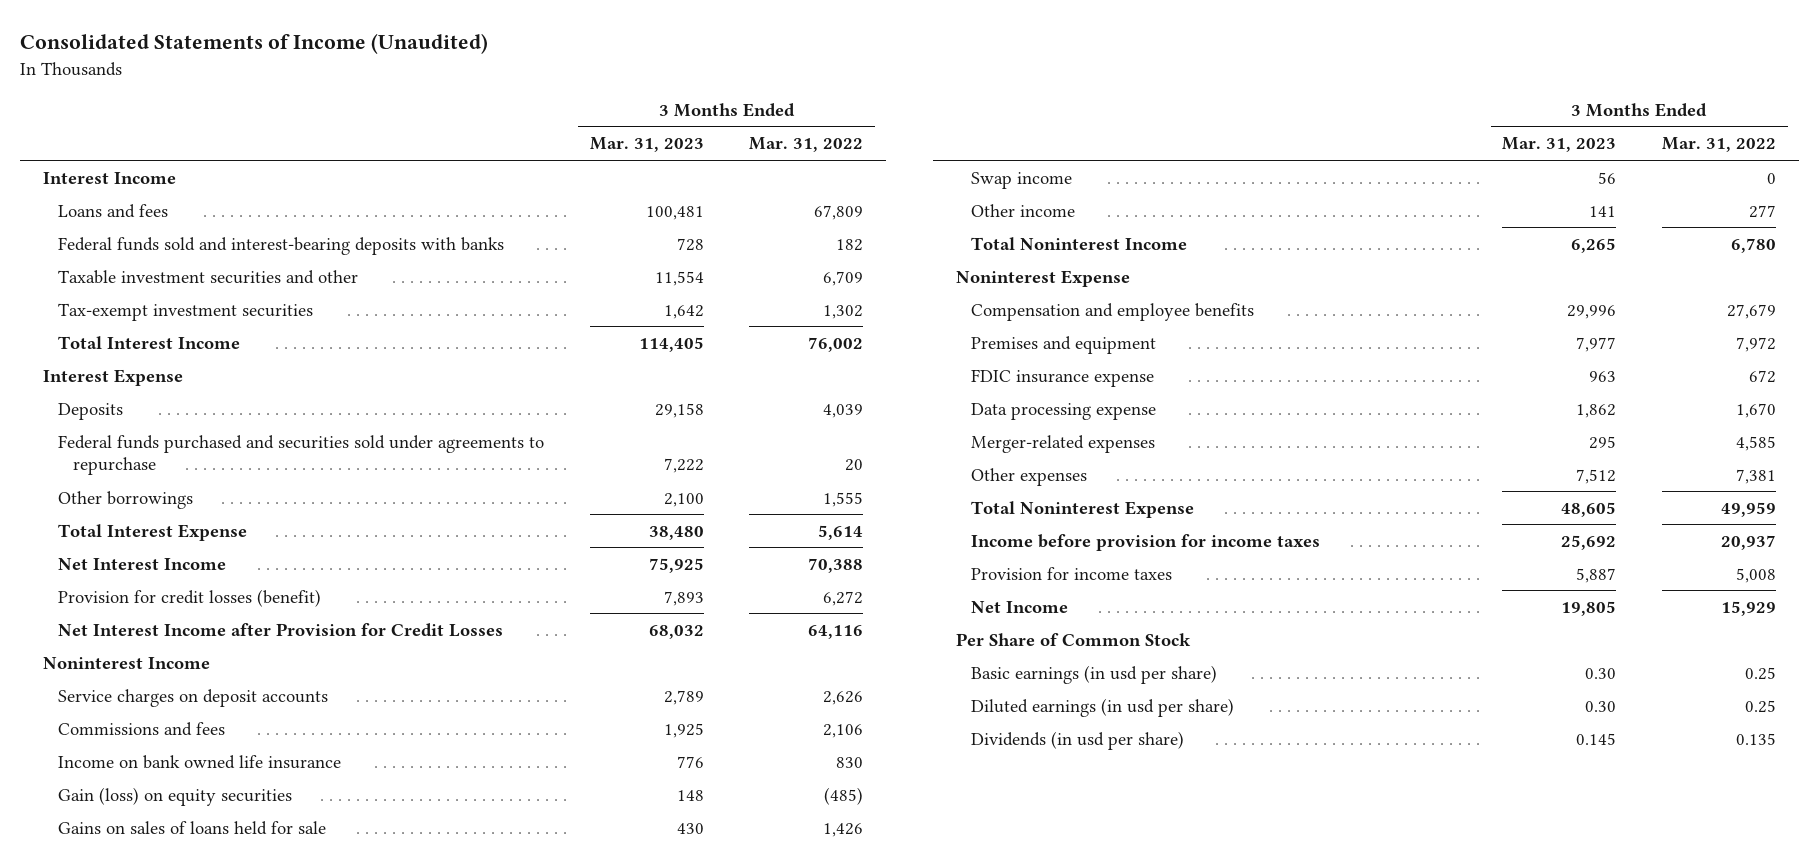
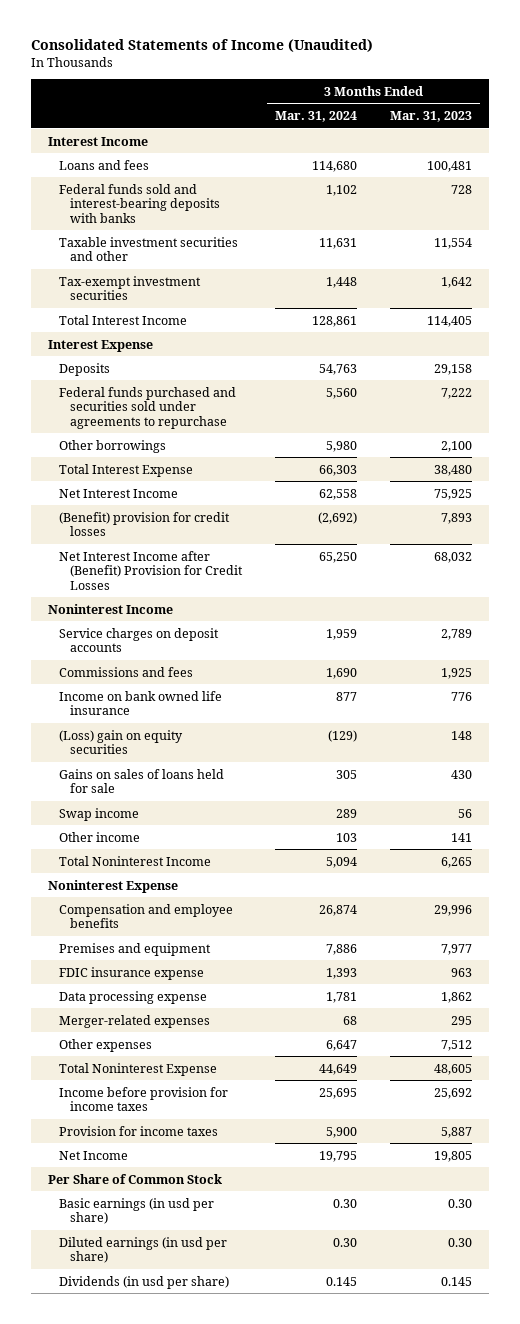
- | 3 Months Ended Mar. 31, 2023 | 3 Months Ended Mar. 31, 2022
+ | 3 Months Ended Mar. 31, 2024 | 3 Months Ended Mar. 31, 2023
- Provision for credit losses (benefit) | 7,893 | 6,272
- Net Interest Income after Provision for Credit Losses | 68,032 | 64,116
+ (Benefit) provision for credit losses | (2,692) | 7,893
+ Net Interest Income after (Benefit) Provision for Credit Losses | 65,250 | 68,032
- Gain (loss) on equity securities | 148 | (485)
+ (Loss) gain on equity securities | (129) | 148

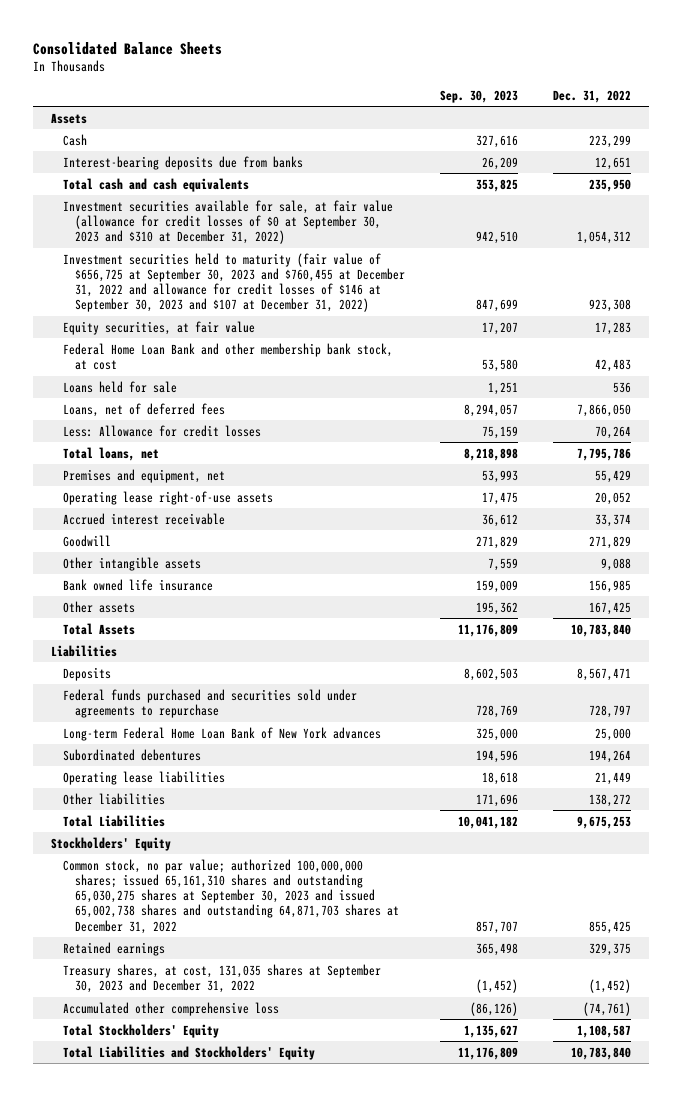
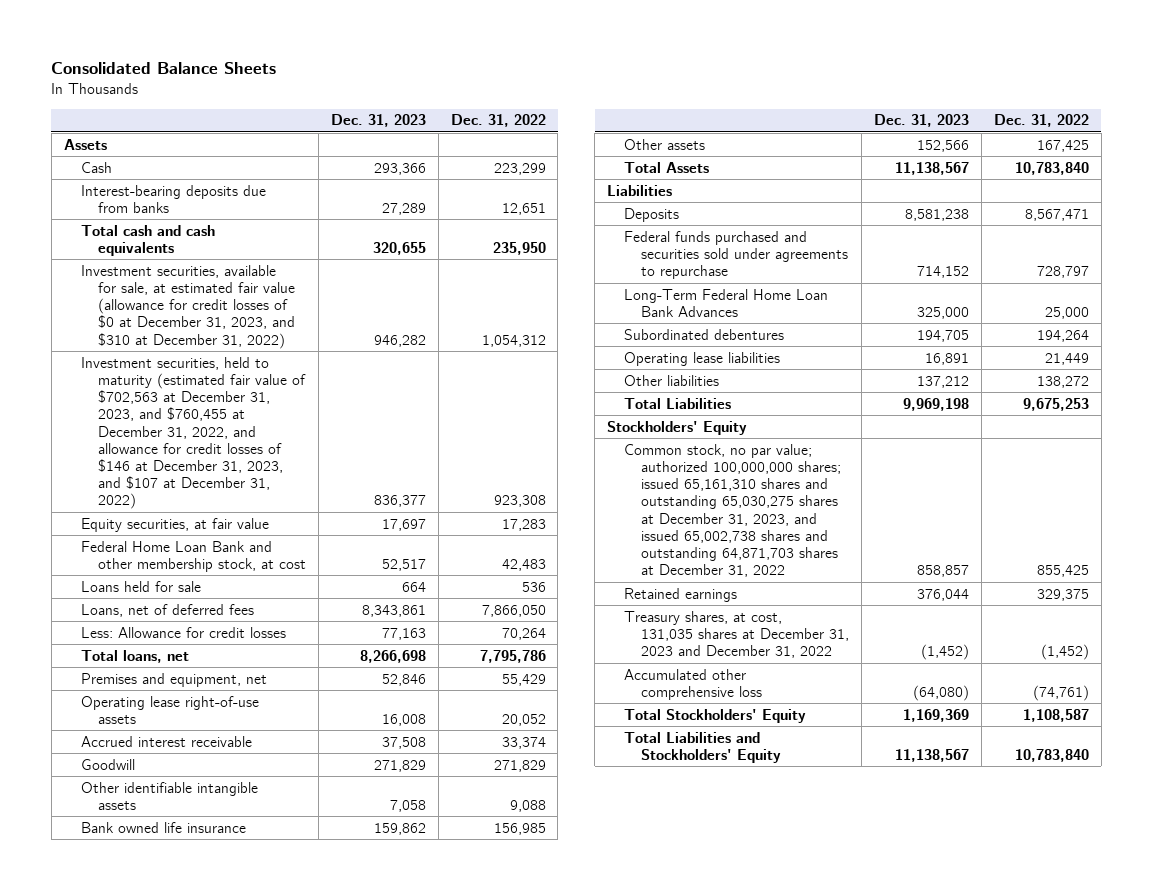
- | Sep. 30, 2023 | Dec. 31, 2022
+ | Dec. 31, 2023 | Dec. 31, 2022
- Investment securities available for sale, at fair value (allowance for credit losses of $0 at September 30, 2023 and $310 at December 31, 2022) | 942,510 | 1,054,312
- Investment securities held to maturity (fair value of $656,725 at September 30, 2023 and $760,455 at December 31, 2022 and allowance for credit losses of $146 at September 30, 2023 and $107 at December 31, 2022) | 847,699 | 923,308
+ Investment securities, available for sale, at estimated fair value (allowance for credit losses of $0 at December 31, 2023, and $310 at December 31, 2022) | 946,282 | 1,054,312
+ Investment securities, held to maturity (estimated fair value of $702,563 at December 31, 2023, and $760,455 at December 31, 2022, and allowance for credit losses of $146 at December 31, 2023, and $107 at December 31, 2022) | 836,377 | 923,308
- Federal Home Loan Bank and other membership bank stock, at cost | 53,580 | 42,483
+ Federal Home Loan Bank and other membership stock, at cost | 52,517 | 42,483
- Other intangible assets | 7,559 | 9,088
+ Other identifiable intangible assets | 7,058 | 9,088
- Long-term Federal Home Loan Bank of New York advances | 325,000 | 25,000
+ Long-Term Federal Home Loan Bank Advances | 325,000 | 25,000
- Common stock, no par value; authorized 100,000,000 shares; issued 65,161,310 shares and outstanding 65,030,275 shares at September 30, 2023 and issued 65,002,738 shares and outstanding 64,871,703 shares at December 31, 2022 | 857,707 | 855,425
+ Common stock, no par value; authorized 100,000,000 shares; issued 65,161,310 shares and outstanding 65,030,275 shares at December 31, 2023, and issued 65,002,738 shares and outstanding 64,871,703 shares at December 31, 2022 | 858,857 | 855,425
- Treasury shares, at cost, 131,035 shares at September 30, 2023 and December 31, 2022 | (1,452) | (1,452)
+ Treasury shares, at cost, 131,035 shares at December 31, 2023 and December 31, 2022 | (1,452) | (1,452)

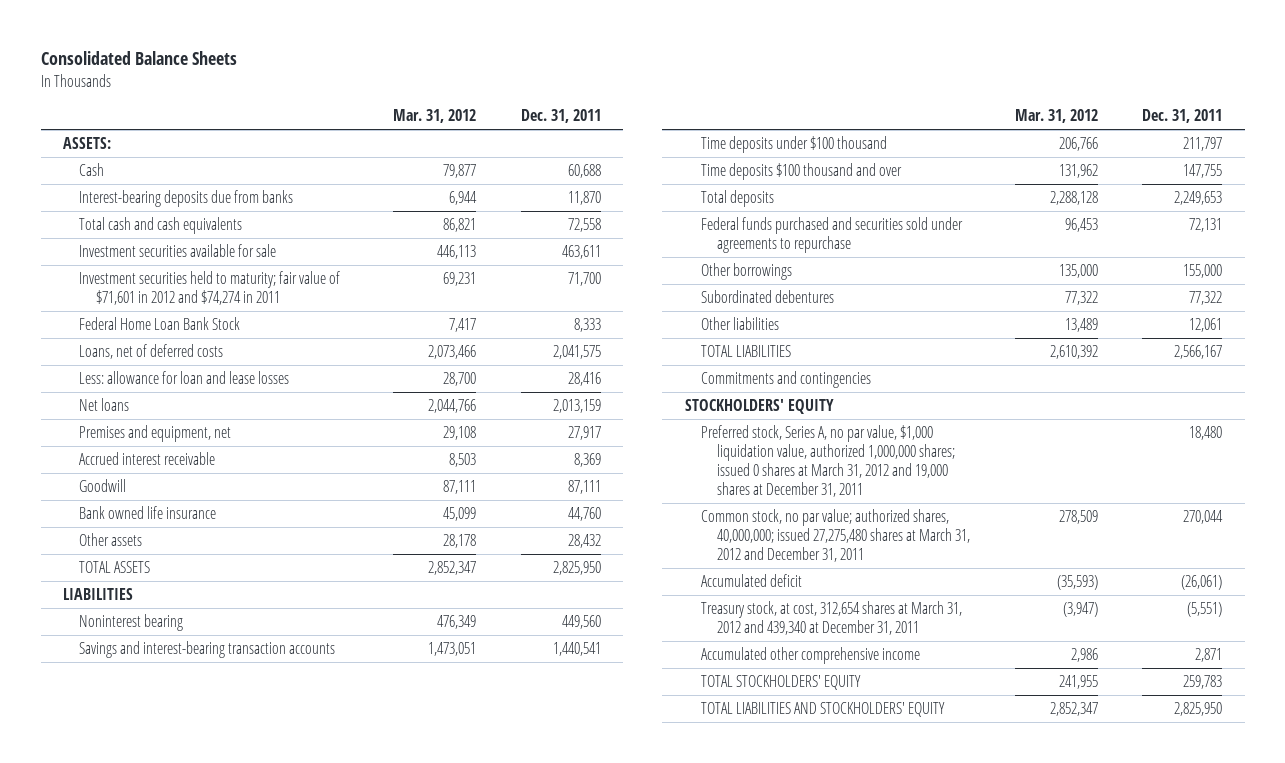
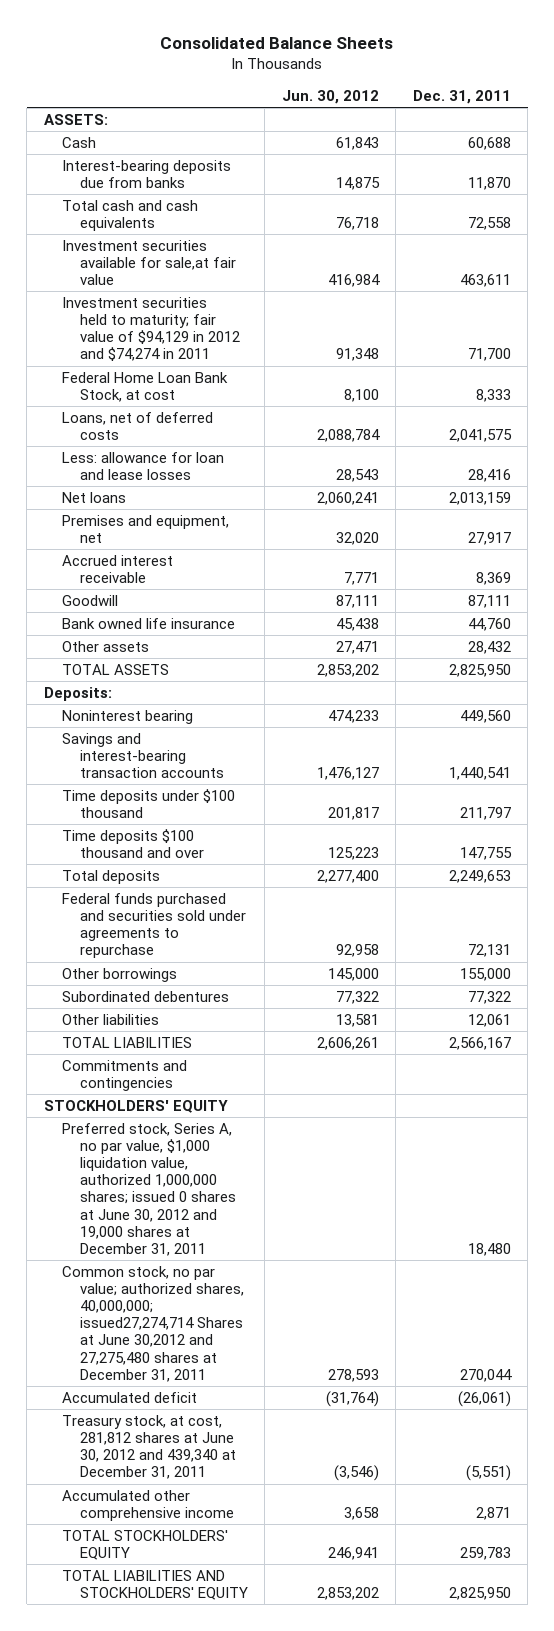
- | Mar. 31, 2012 | Dec. 31, 2011
+ | Jun. 30, 2012 | Dec. 31, 2011
- Investment securities available for sale | 446,113 | 463,611
- Investment securities held to maturity; fair value of $71,601 in 2012 and $74,274 in 2011 | 69,231 | 71,700
- Federal Home Loan Bank Stock | 7,417 | 8,333
+ Investment securities available for sale,at fair value | 416,984 | 463,611
+ Investment securities held to maturity; fair value of $94,129 in 2012 and $74,274 in 2011 | 91,348 | 71,700
+ Federal Home Loan Bank Stock, at cost | 8,100 | 8,333
- LIABILITIES
+ Deposits:
- Preferred stock, Series A, no par value, $1,000 liquidation value, authorized 1,000,000 shares; issued 0 shares at March 31, 2012 and 19,000 shares at December 31, 2011 | | 18,480
- Common stock, no par value; authorized shares, 40,000,000; issued 27,275,480 shares at March 31, 2012 and December 31, 2011 | 278,509 | 270,044
+ Preferred stock, Series A, no par value, $1,000 liquidation value, authorized 1,000,000 shares; issued 0 shares at June 30, 2012 and 19,000 shares at December 31, 2011 | | 18,480
+ Common stock, no par value; authorized shares, 40,000,000; issued27,274,714 Shares at June 30,2012 and 27,275,480 shares at December 31, 2011 | 278,593 | 270,044
- Treasury stock, at cost, 312,654 shares at March 31, 2012 and 439,340 at December 31, 2011 | (3,947) | (5,551)
+ Treasury stock, at cost, 281,812 shares at June 30, 2012 and 439,340 at December 31, 2011 | (3,546) | (5,551)

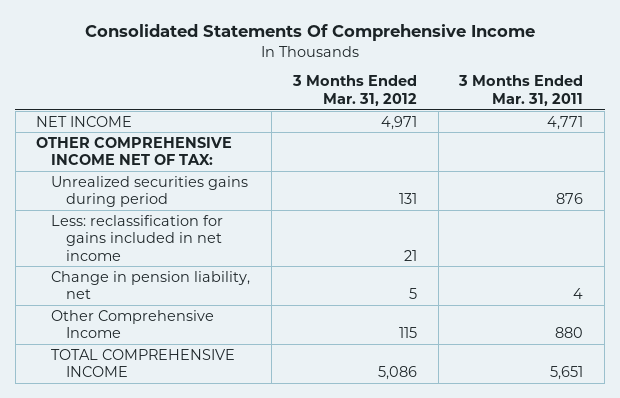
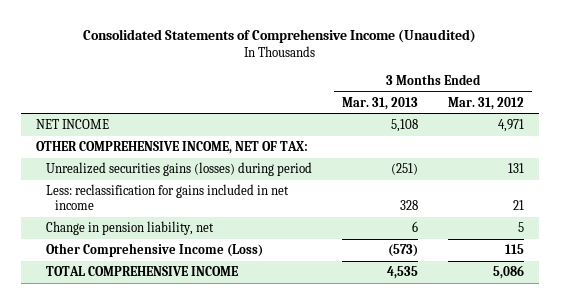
- Consolidated Statements Of Comprehensive Income
+ Consolidated Statements of Comprehensive Income (Unaudited)
- | 3 Months Ended Mar. 31, 2012 | 3 Months Ended Mar. 31, 2011
+ | 3 Months Ended Mar. 31, 2013 | 3 Months Ended Mar. 31, 2012
- OTHER COMPREHENSIVE INCOME NET OF TAX:
- Unrealized securities gains during period | 131 | 876
+ OTHER COMPREHENSIVE INCOME, NET OF TAX:
+ Unrealized securities gains (losses) during period | (251) | 131
- Other Comprehensive Income | 115 | 880
+ Other Comprehensive Income (Loss) | (573) | 115

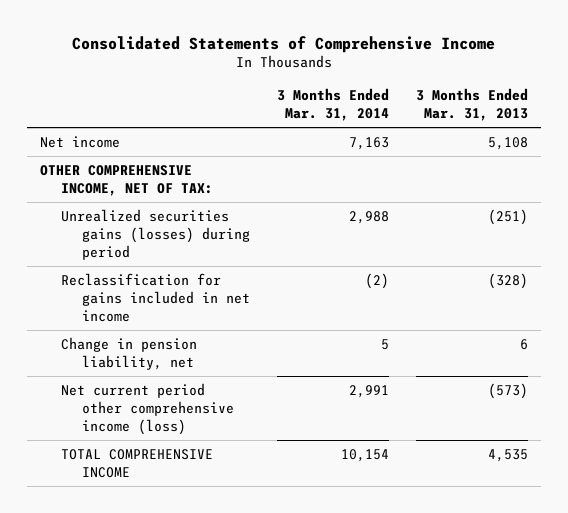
- Consolidated Statements of Comprehensive Income (Unaudited)
+ Consolidated Statements of Comprehensive Income
- | 3 Months Ended Mar. 31, 2013 | 3 Months Ended Mar. 31, 2012
+ | 3 Months Ended Mar. 31, 2014 | 3 Months Ended Mar. 31, 2013
- NET INCOME | 5,108 | 4,971
+ Net income | 7,163 | 5,108
- Less: reclassification for gains included in net income | 328 | 21
+ Reclassification for gains included in net income | (2) | (328)
- Other Comprehensive Income (Loss) | (573) | 115
+ Net current period other comprehensive income (loss) | 2,991 | (573)

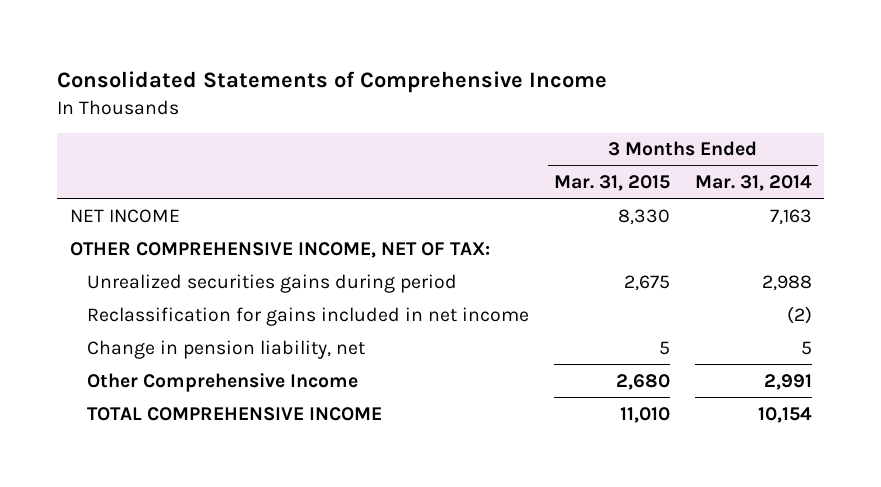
- | 3 Months Ended Mar. 31, 2014 | 3 Months Ended Mar. 31, 2013
+ | 3 Months Ended Mar. 31, 2015 | 3 Months Ended Mar. 31, 2014
- Net income | 7,163 | 5,108
+ NET INCOME | 8,330 | 7,163
- Unrealized securities gains (losses) during period | 2,988 | (251)
+ Unrealized securities gains during period | 2,675 | 2,988
- Net current period other comprehensive income (loss) | 2,991 | (573)
+ Other Comprehensive Income | 2,680 | 2,991

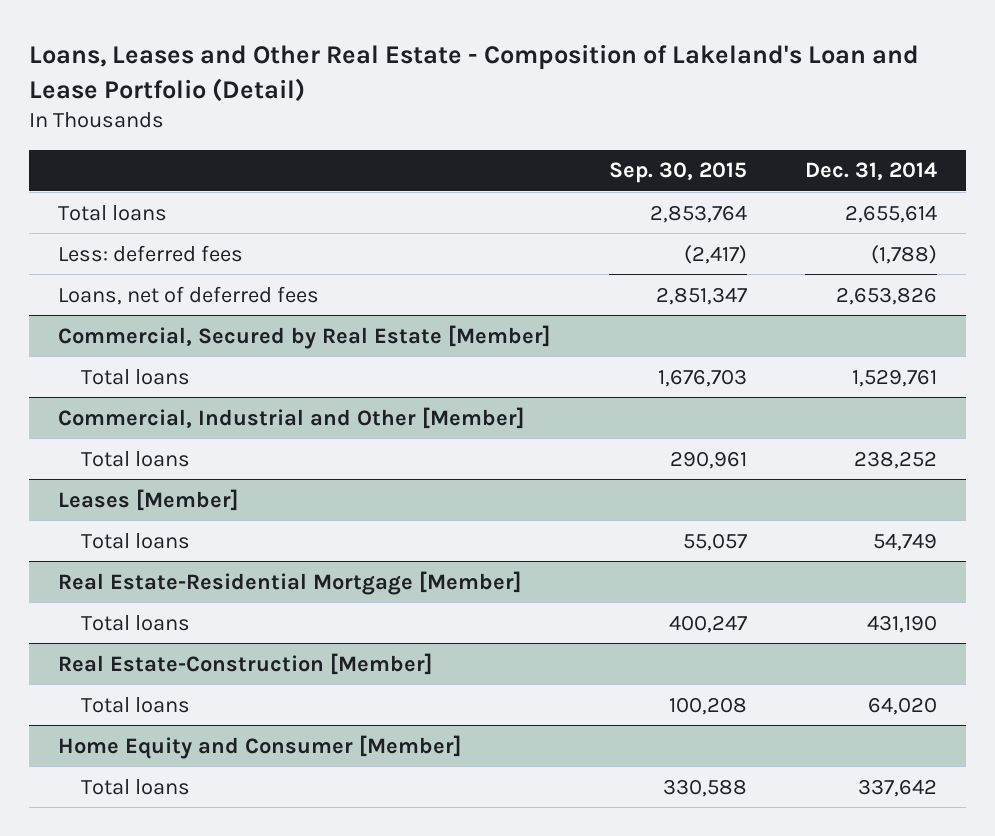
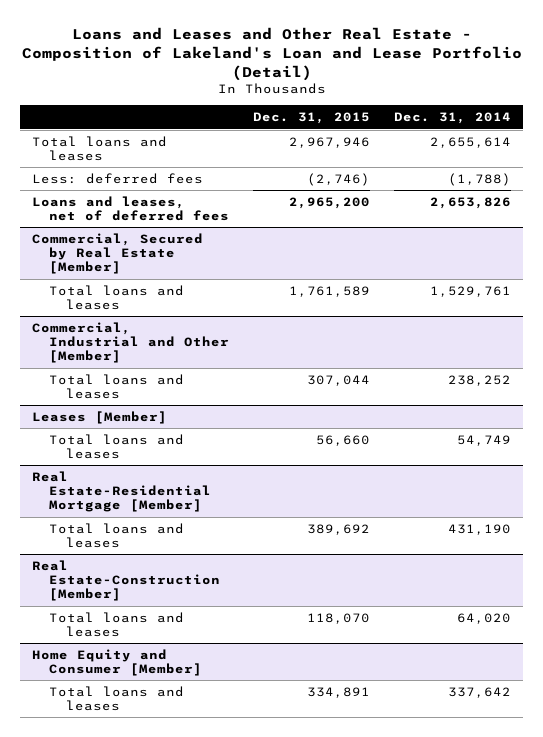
- Loans, Leases and Other Real Estate - Composition of Lakeland's Loan and Lease Portfolio (Detail)
+ Loans and Leases and Other Real Estate - Composition of Lakeland's Loan and Lease Portfolio (Detail)
- | Sep. 30, 2015 | Dec. 31, 2014
+ | Dec. 31, 2015 | Dec. 31, 2014
- Total loans | 2,853,764 | 2,655,614
+ Total loans and leases | 2,967,946 | 2,655,614
- Loans, net of deferred fees | 2,851,347 | 2,653,826
+ Loans and leases, net of deferred fees | 2,965,200 | 2,653,826
@ Commercial, Secured by Real Estate [Member]
- Total loans | 1,676,703 | 1,529,761
+ Total loans and leases | 1,761,589 | 1,529,761
@ Commercial, Industrial and Other [Member]
- Total loans | 290,961 | 238,252
+ Total loans and leases | 307,044 | 238,252
@ Leases [Member]
- Total loans | 55,057 | 54,749
+ Total loans and leases | 56,660 | 54,749
@ Real Estate-Residential Mortgage [Member]
- Total loans | 400,247 | 431,190
+ Total loans and leases | 389,692 | 431,190
@ Real Estate-Construction [Member]
- Total loans | 100,208 | 64,020
+ Total loans and leases | 118,070 | 64,020
@ Home Equity and Consumer [Member]
- Total loans | 330,588 | 337,642
+ Total loans and leases | 334,891 | 337,642

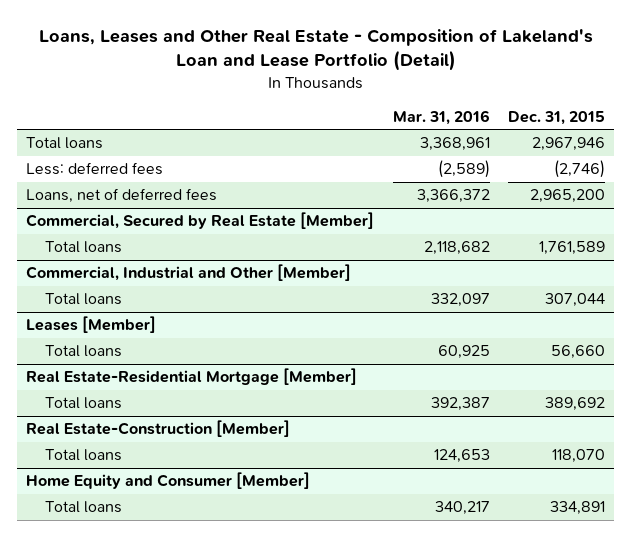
- Loans and Leases and Other Real Estate - Composition of Lakeland's Loan and Lease Portfolio (Detail)
+ Loans, Leases and Other Real Estate - Composition of Lakeland's Loan and Lease Portfolio (Detail)
- | Dec. 31, 2015 | Dec. 31, 2014
+ | Mar. 31, 2016 | Dec. 31, 2015
- Total loans and leases | 2,967,946 | 2,655,614
+ Total loans | 3,368,961 | 2,967,946
- Loans and leases, net of deferred fees | 2,965,200 | 2,653,826
+ Loans, net of deferred fees | 3,366,372 | 2,965,200
@ Commercial, Secured by Real Estate [Member]
- Total loans and leases | 1,761,589 | 1,529,761
+ Total loans | 2,118,682 | 1,761,589
@ Commercial, Industrial and Other [Member]
- Total loans and leases | 307,044 | 238,252
+ Total loans | 332,097 | 307,044
@ Leases [Member]
- Total loans and leases | 56,660 | 54,749
+ Total loans | 60,925 | 56,660
@ Real Estate-Residential Mortgage [Member]
- Total loans and leases | 389,692 | 431,190
+ Total loans | 392,387 | 389,692
@ Real Estate-Construction [Member]
- Total loans and leases | 118,070 | 64,020
+ Total loans | 124,653 | 118,070
@ Home Equity and Consumer [Member]
- Total loans and leases | 334,891 | 337,642
+ Total loans | 340,217 | 334,891

